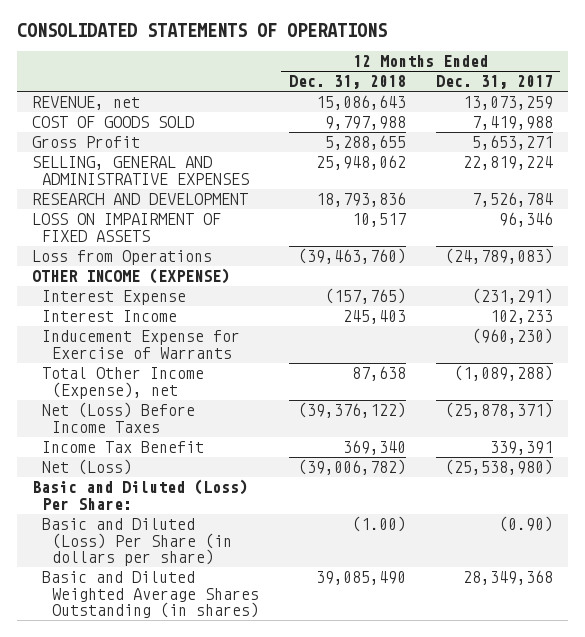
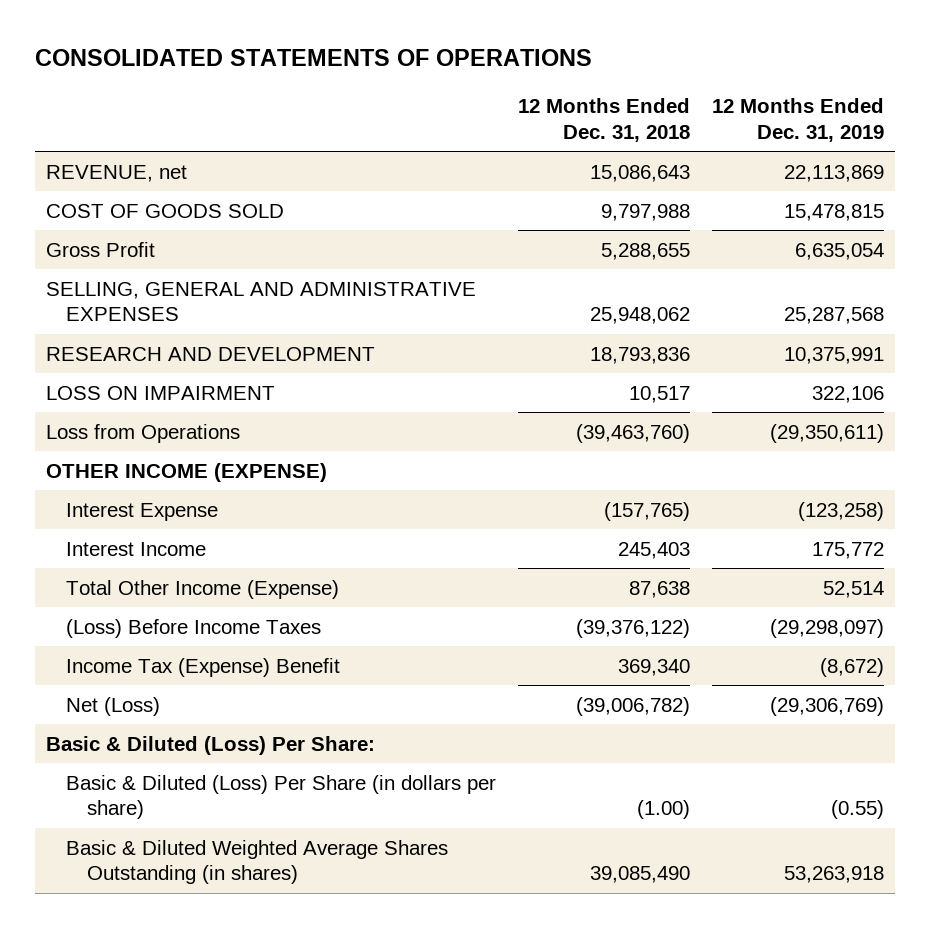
- | 12 Months Ended Dec. 31, 2018 | 12 Months Ended Dec. 31, 2017
+ | 12 Months Ended Dec. 31, 2018 | 12 Months Ended Dec. 31, 2019
- LOSS ON IMPAIRMENT OF FIXED ASSETS | 10,517 | 96,346
+ LOSS ON IMPAIRMENT | 10,517 | 322,106
- Inducement Expense for Exercise of Warrants | | (960,230)
- Total Other Income (Expense), net | 87,638 | (1,089,288)
- Net (Loss) Before Income Taxes | (39,376,122) | (25,878,371)
- Income Tax Benefit | 369,340 | 339,391
+ Total Other Income (Expense) | 87,638 | 52,514
+ (Loss) Before Income Taxes | (39,376,122) | (29,298,097)
+ Income Tax (Expense) Benefit | 369,340 | (8,672)
- Basic and Diluted (Loss) Per Share:
- Basic and Diluted (Loss) Per Share (in dollars per share) | (1.00) | (0.90)
- Basic and Diluted Weighted Average Shares Outstanding (in shares) | 39,085,490 | 28,349,368
+ Basic & Diluted (Loss) Per Share:
+ Basic & Diluted (Loss) Per Share (in dollars per share) | (1.00) | (0.55)
+ Basic & Diluted Weighted Average Shares Outstanding (in shares) | 39,085,490 | 53,263,918

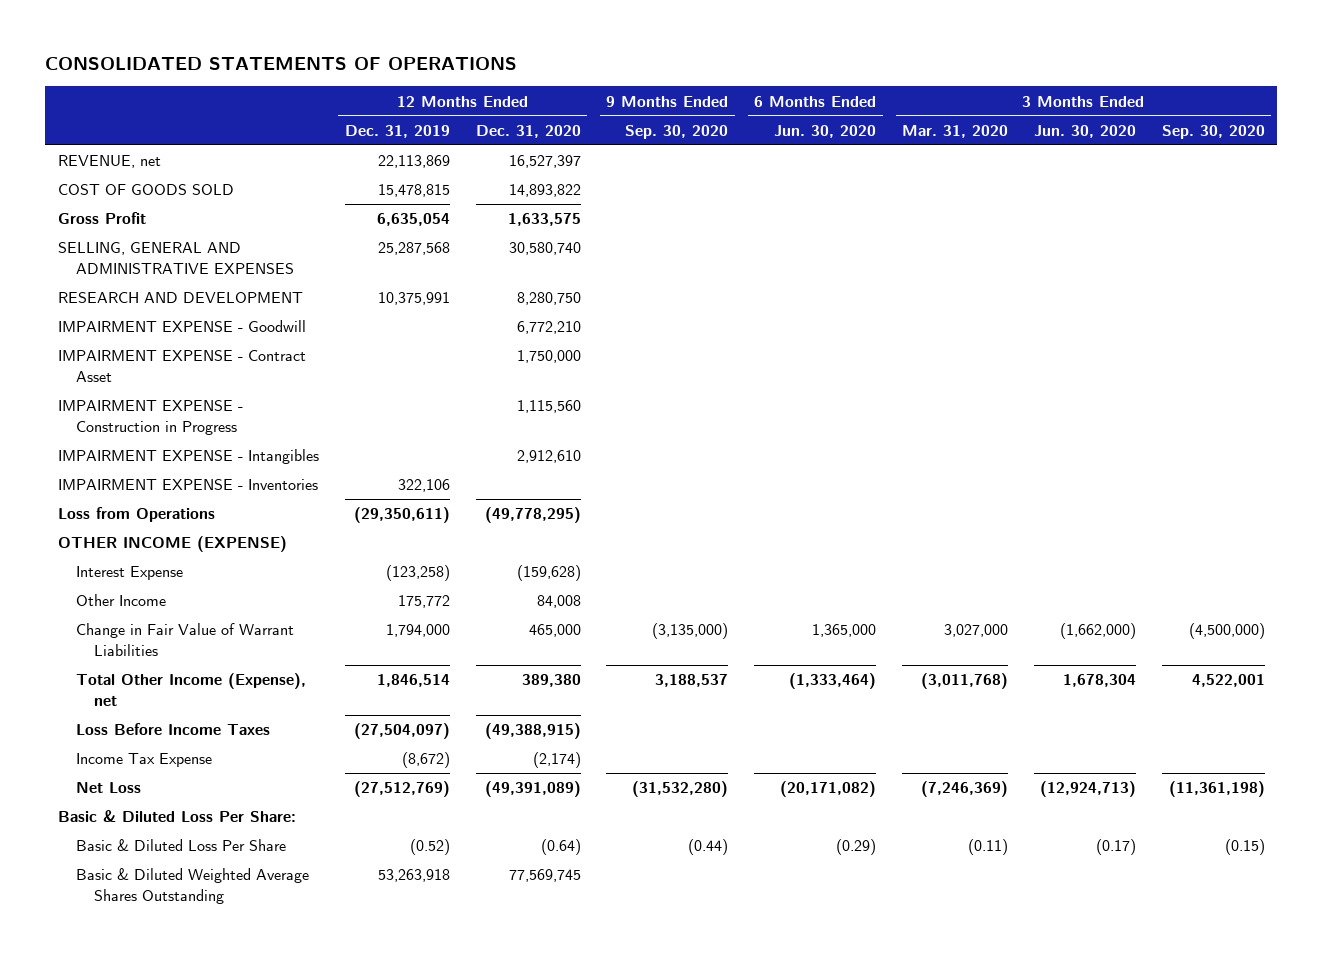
- | 12 Months Ended Dec. 31, 2018 | 12 Months Ended Dec. 31, 2019
+ | 12 Months Ended Dec. 31, 2019 | 12 Months Ended Dec. 31, 2020 | 9 Months Ended Sep. 30, 2020 | 6 Months Ended Jun. 30, 2020 | 3 Months Ended Mar. 31, 2020 | 3 Months Ended Jun. 30, 2020 | 3 Months Ended Sep. 30, 2020
- LOSS ON IMPAIRMENT | 10,517 | 322,106
+ IMPAIRMENT EXPENSE - Goodwill | | 6,772,210 | | | | |
+ IMPAIRMENT EXPENSE - Contract Asset | | 1,750,000 | | | | |
+ IMPAIRMENT EXPENSE - Construction in Progress | | 1,115,560 | | | | |
+ IMPAIRMENT EXPENSE - Intangibles | | 2,912,610 | | | | |
+ IMPAIRMENT EXPENSE - Inventories | 322,106 | | | | | |
- Interest Income | 245,403 | 175,772
- Total Other Income (Expense) | 87,638 | 52,514
- (Loss) Before Income Taxes | (39,376,122) | (29,298,097)
- Income Tax (Expense) Benefit | 369,340 | (8,672)
- Net (Loss) | (39,006,782) | (29,306,769)
- Basic & Diluted (Loss) Per Share:
- Basic & Diluted (Loss) Per Share (in dollars per share) | (1.00) | (0.55)
- Basic & Diluted Weighted Average Shares Outstanding (in shares) | 39,085,490 | 53,263,918
+ Other Income | 175,772 | 84,008 | | | | |
+ Change in Fair Value of Warrant Liabilities | 1,794,000 | 465,000 | (3,135,000) | 1,365,000 | 3,027,000 | (1,662,000) | (4,500,000)
+ Total Other Income (Expense), net | 1,846,514 | 389,380 | 3,188,537 | (1,333,464) | (3,011,768) | 1,678,304 | 4,522,001
+ Loss Before Income Taxes | (27,504,097) | (49,388,915) | | | | |
+ Income Tax Expense | (8,672) | (2,174) | | | | |
+ Net Loss | (27,512,769) | (49,391,089) | (31,532,280) | (20,171,082) | (7,246,369) | (12,924,713) | (11,361,198)
+ Basic & Diluted Loss Per Share:
+ Basic & Diluted Loss Per Share | (0.52) | (0.64) | (0.44) | (0.29) | (0.11) | (0.17) | (0.15)
+ Basic & Diluted Weighted Average Shares Outstanding | 53,263,918 | 77,569,745 | | | | |

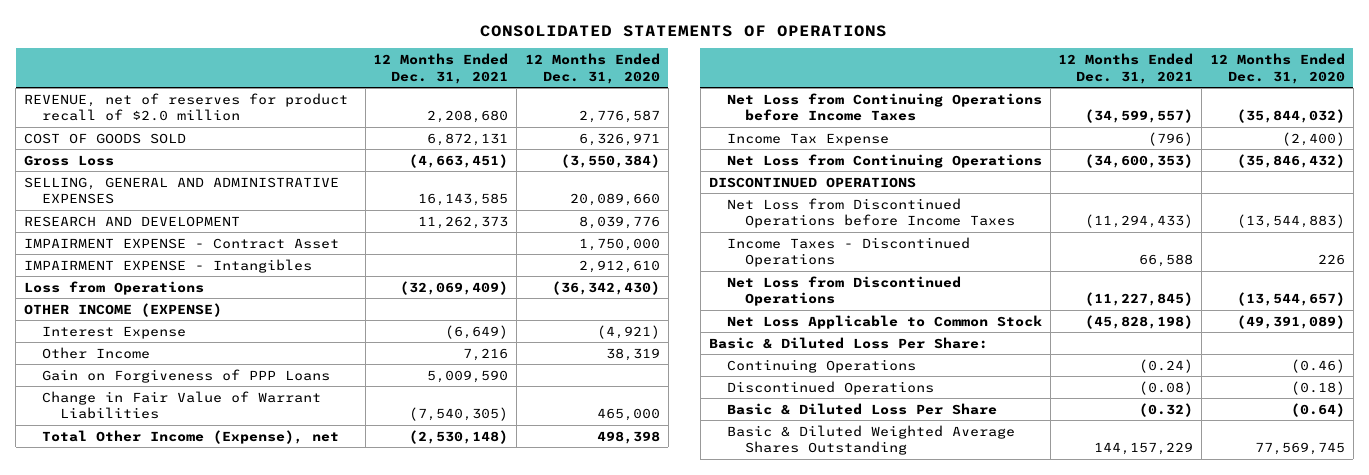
- | 12 Months Ended Dec. 31, 2019 | 12 Months Ended Dec. 31, 2020 | 9 Months Ended Sep. 30, 2020 | 6 Months Ended Jun. 30, 2020 | 3 Months Ended Mar. 31, 2020 | 3 Months Ended Jun. 30, 2020 | 3 Months Ended Sep. 30, 2020
+ | 12 Months Ended Dec. 31, 2021 | 12 Months Ended Dec. 31, 2020
- REVENUE, net | 22,113,869 | 16,527,397 | | | | |
- COST OF GOODS SOLD | 15,478,815 | 14,893,822 | | | | |
- Gross Profit | 6,635,054 | 1,633,575 | | | | |
- SELLING, GENERAL AND ADMINISTRATIVE EXPENSES | 25,287,568 | 30,580,740 | | | | |
- RESEARCH AND DEVELOPMENT | 10,375,991 | 8,280,750 | | | | |
- IMPAIRMENT EXPENSE - Goodwill | | 6,772,210 | | | | |
+ REVENUE, net of reserves for product recall of $2.0 million | 2,208,680 | 2,776,587
+ COST OF GOODS SOLD | 6,872,131 | 6,326,971
+ Gross Loss | (4,663,451) | (3,550,384)
+ SELLING, GENERAL AND ADMINISTRATIVE EXPENSES | 16,143,585 | 20,089,660
+ RESEARCH AND DEVELOPMENT | 11,262,373 | 8,039,776
- IMPAIRMENT EXPENSE - Construction in Progress | | 1,115,560 | | | | |
- IMPAIRMENT EXPENSE - Inventories | 322,106 | | | | | |
- Loss from Operations | (29,350,611) | (49,778,295) | | | | |
+ Loss from Operations | (32,069,409) | (36,342,430)
- Interest Expense | (123,258) | (159,628) | | | | |
- Other Income | 175,772 | 84,008 | | | | |
+ Interest Expense | (6,649) | (4,921)
+ Other Income | 7,216 | 38,319
+ Gain on Forgiveness of PPP Loans | 5,009,590 |
- Total Other Income (Expense), net | 1,846,514 | 389,380 | 3,188,537 | (1,333,464) | (3,011,768) | 1,678,304 | 4,522,001
- Loss Before Income Taxes | (27,504,097) | (49,388,915) | | | | |
- Income Tax Expense | (8,672) | (2,174) | | | | |
- Net Loss | (27,512,769) | (49,391,089) | (31,532,280) | (20,171,082) | (7,246,369) | (12,924,713) | (11,361,198)
+ Total Other Income (Expense), net | (2,530,148) | 498,398
+ Net Loss from Continuing Operations before Income Taxes | (34,599,557) | (35,844,032)
+ Income Tax Expense | (796) | (2,400)
+ Net Loss from Continuing Operations | (34,600,353) | (35,846,432)
+ DISCONTINUED OPERATIONS
+ Net Loss from Discontinued Operations before Income Taxes | (11,294,433) | (13,544,883)
+ Income Taxes - Discontinued Operations | 66,588 | 226
+ Net Loss from Discontinued Operations | (11,227,845) | (13,544,657)
+ Net Loss Applicable to Common Stock | (45,828,198) | (49,391,089)
+ Continuing Operations | (0.24) | (0.46)
+ Discontinued Operations | (0.08) | (0.18)

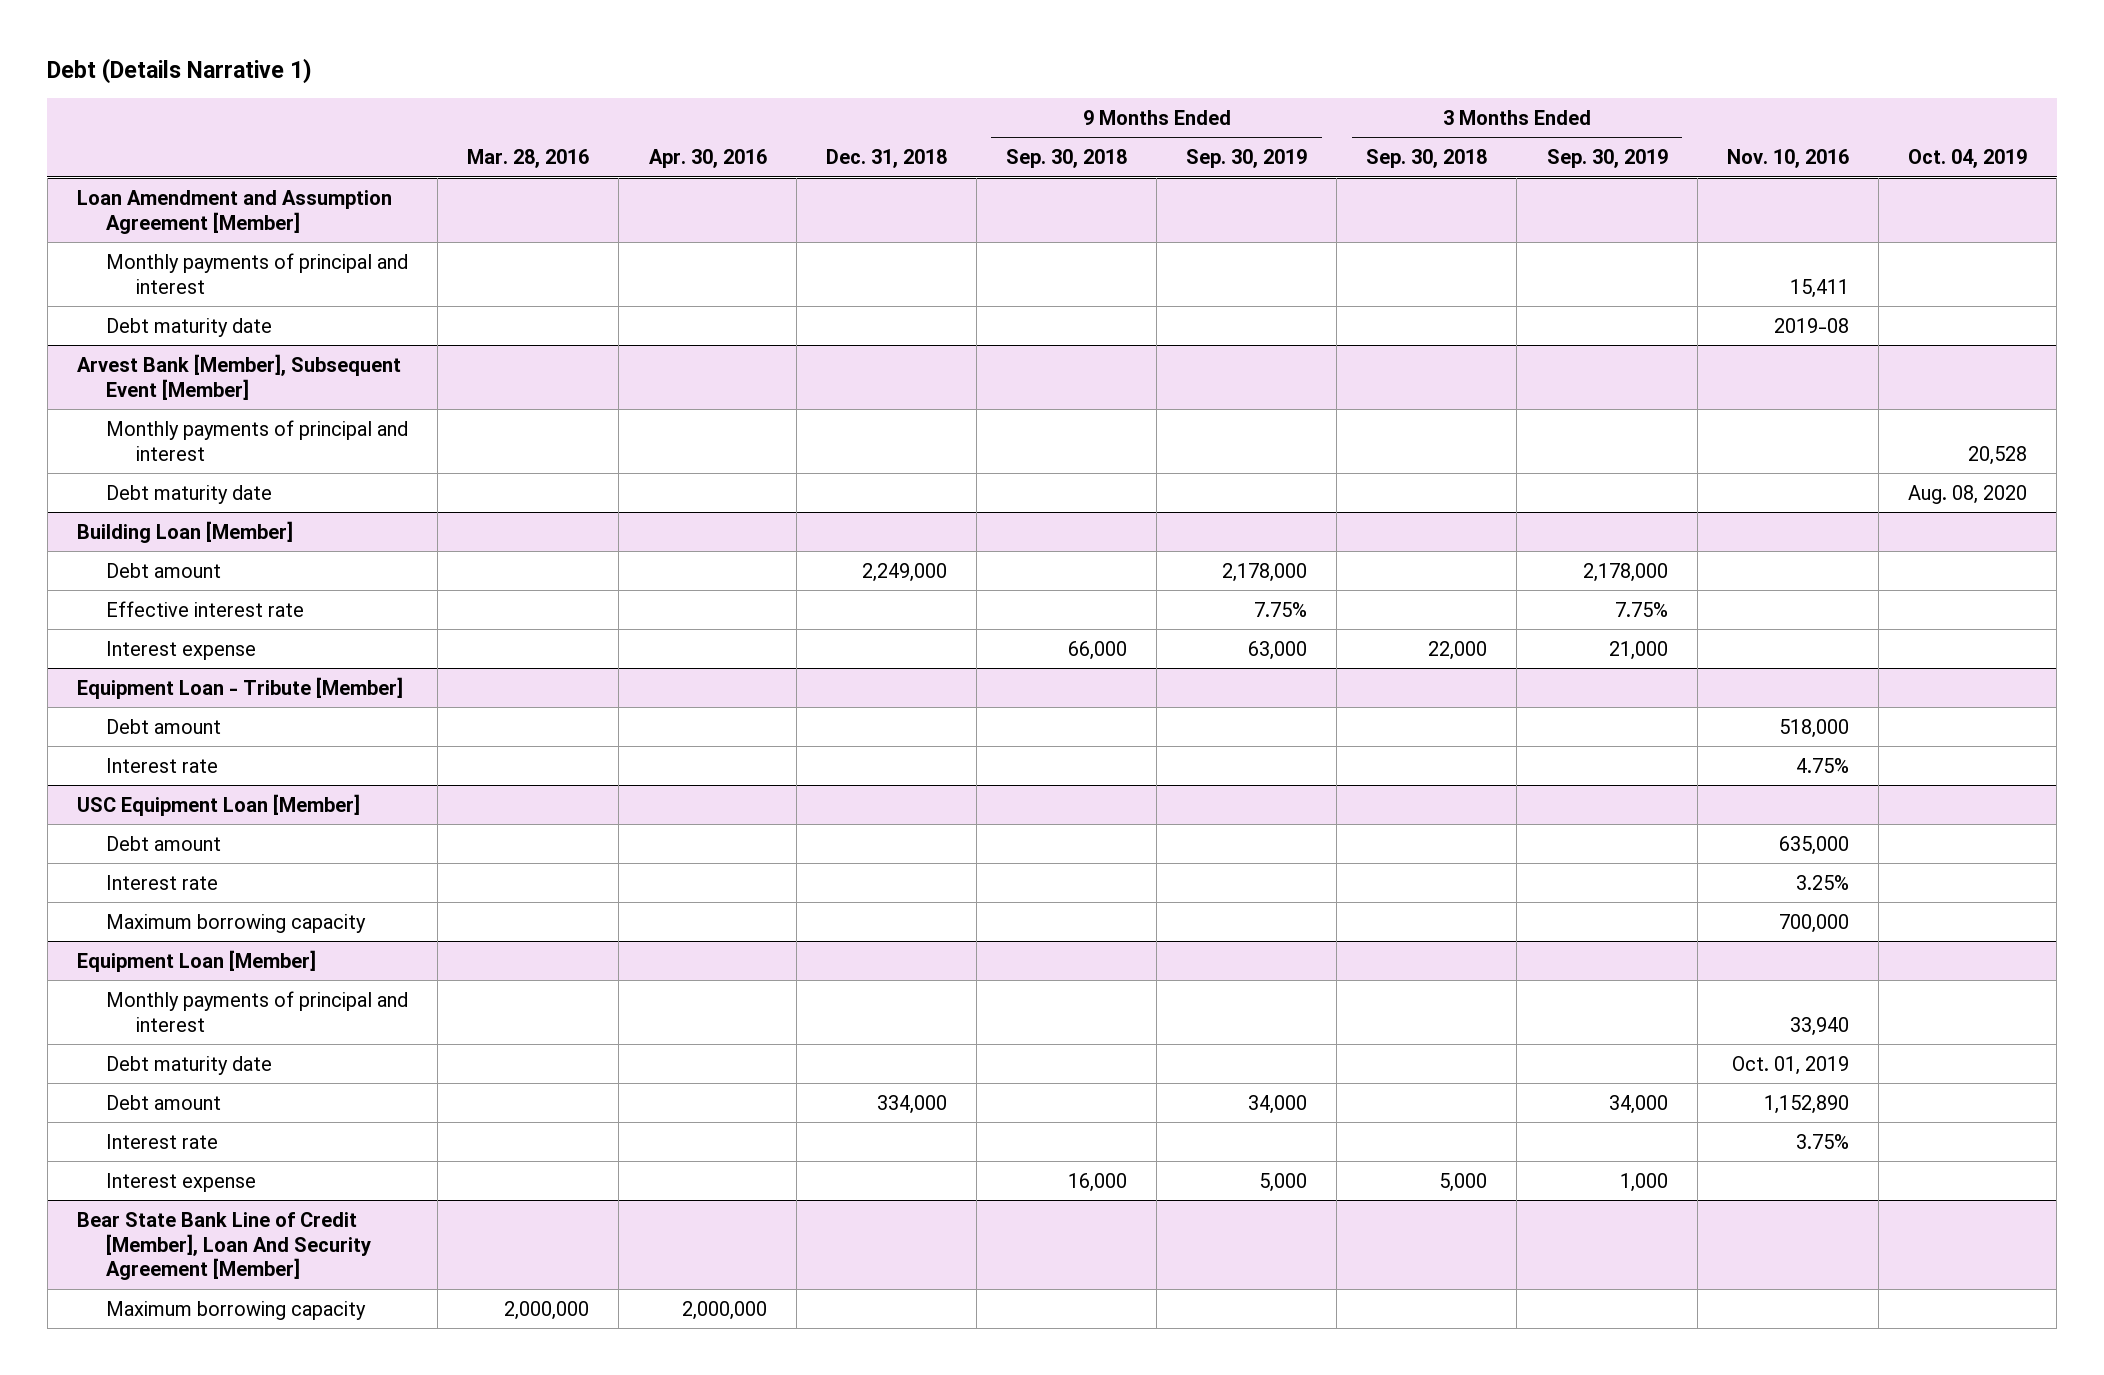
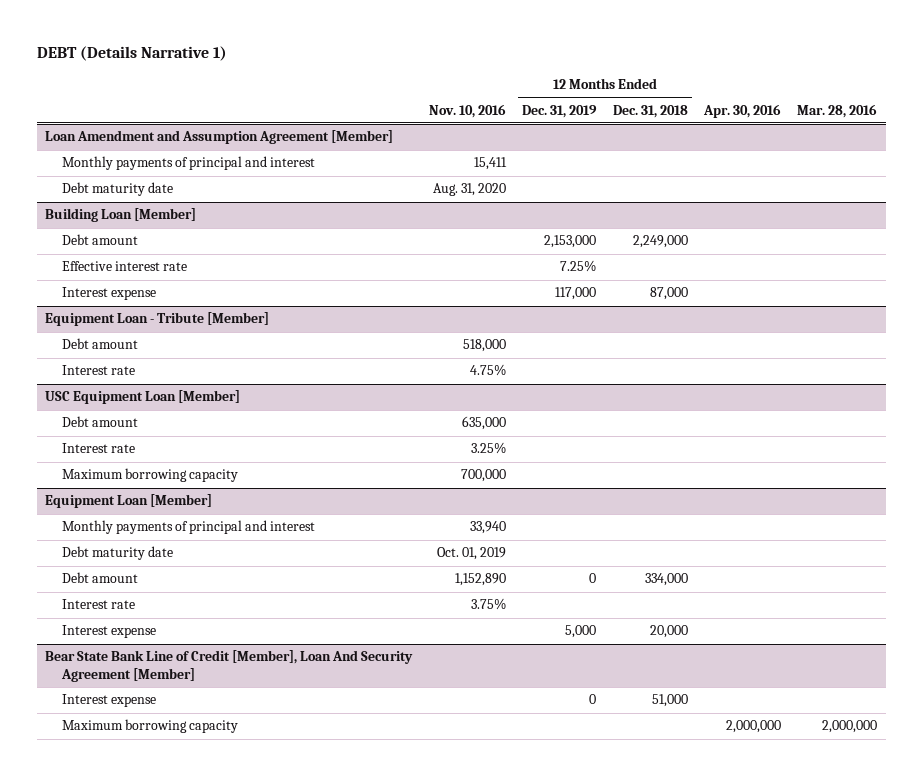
- Debt (Details Narrative 1)
+ DEBT (Details Narrative 1)
- | Mar. 28, 2016 | Apr. 30, 2016 | Dec. 31, 2018 | 9 Months Ended Sep. 30, 2018 | 9 Months Ended Sep. 30, 2019 | 3 Months Ended Sep. 30, 2018 | 3 Months Ended Sep. 30, 2019 | Nov. 10, 2016 | Oct. 04, 2019
+ | Nov. 10, 2016 | 12 Months Ended Dec. 31, 2019 | 12 Months Ended Dec. 31, 2018 | Apr. 30, 2016 | Mar. 28, 2016
@ Loan Amendment and Assumption Agreement [Member]
- Debt maturity date | | | | | | | | 2019-08 |
- Arvest Bank [Member], Subsequent Event [Member]
- Monthly payments of principal and interest | | | | | | | | | 20,528
- Debt maturity date | | | | | | | | | Aug. 08, 2020
@ Loan Amendment and Assumption Agreement [Member]
+ Debt maturity date | Aug. 31, 2020 | | | |
@ Bear State Bank Line of Credit [Member], Loan And Security Agreement [Member]
+ Interest expense | | 0 | 51,000 | |

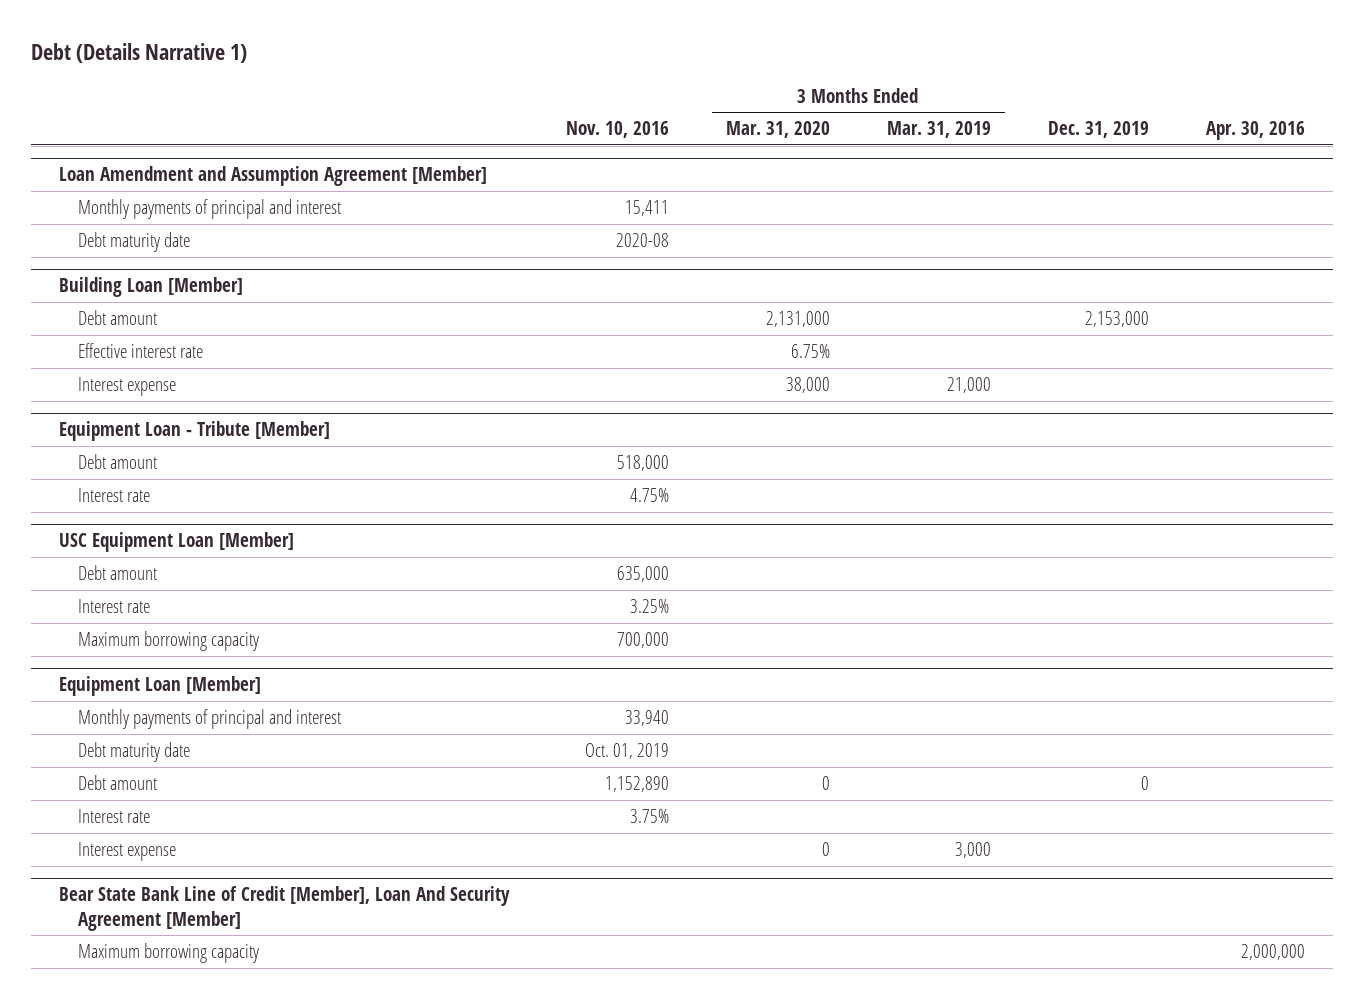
- DEBT (Details Narrative 1)
+ Debt (Details Narrative 1)
- | Nov. 10, 2016 | 12 Months Ended Dec. 31, 2019 | 12 Months Ended Dec. 31, 2018 | Apr. 30, 2016 | Mar. 28, 2016
+ | Nov. 10, 2016 | 3 Months Ended Mar. 31, 2020 | 3 Months Ended Mar. 31, 2019 | Dec. 31, 2019 | Apr. 30, 2016
@ Loan Amendment and Assumption Agreement [Member]
- Debt maturity date | Aug. 31, 2020 | | | |
+ Debt maturity date | 2020-08 | | | |
@ Bear State Bank Line of Credit [Member], Loan And Security Agreement [Member]
- Interest expense | | 0 | 51,000 | |

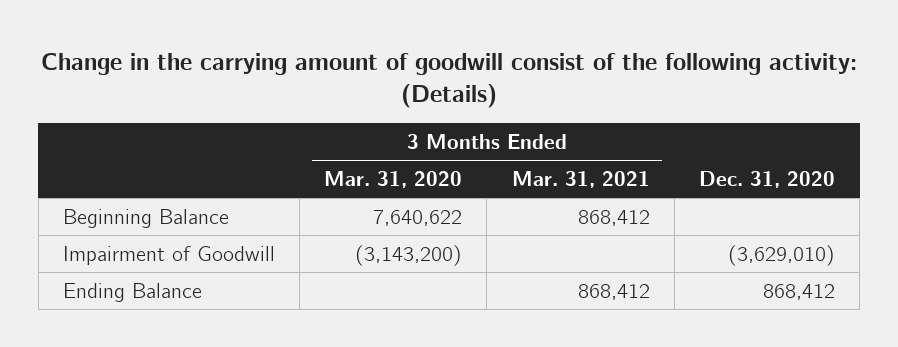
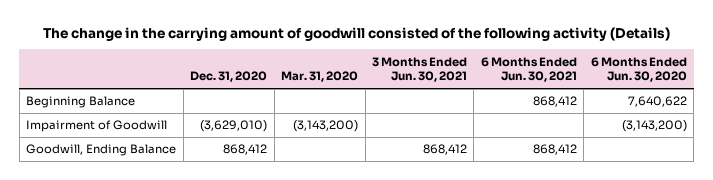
- Change in the carrying amount of goodwill consist of the following activity: (Details)
+ The change in the carrying amount of goodwill consisted of the following activity (Details)
- | 3 Months Ended Mar. 31, 2020 | 3 Months Ended Mar. 31, 2021 | Dec. 31, 2020
+ | Dec. 31, 2020 | Mar. 31, 2020 | 3 Months Ended Jun. 30, 2021 | 6 Months Ended Jun. 30, 2021 | 6 Months Ended Jun. 30, 2020
- Ending Balance | | 868,412 | 868,412
+ Goodwill, Ending Balance | 868,412 | | 868,412 | 868,412 |

